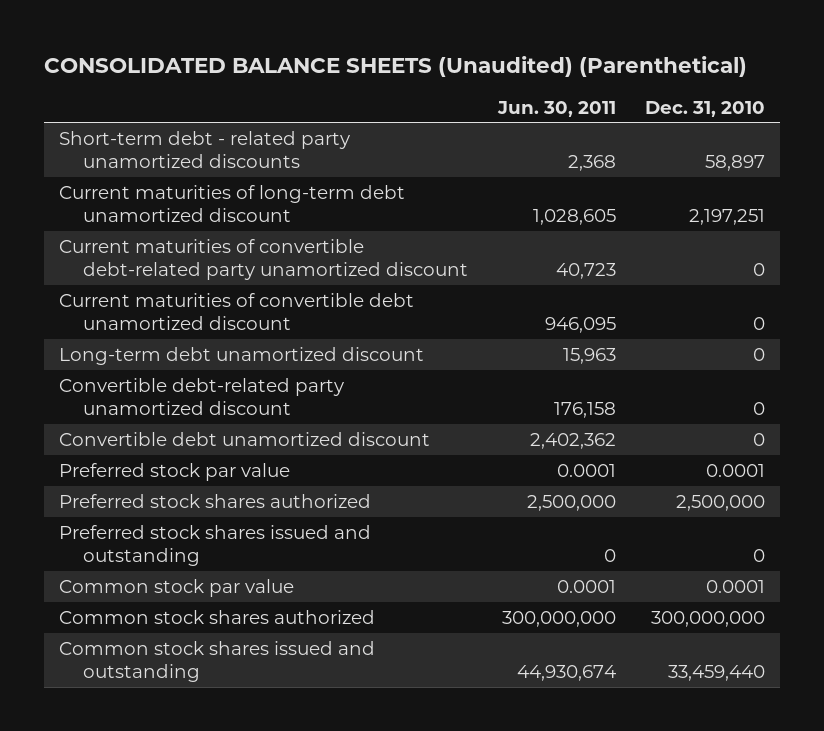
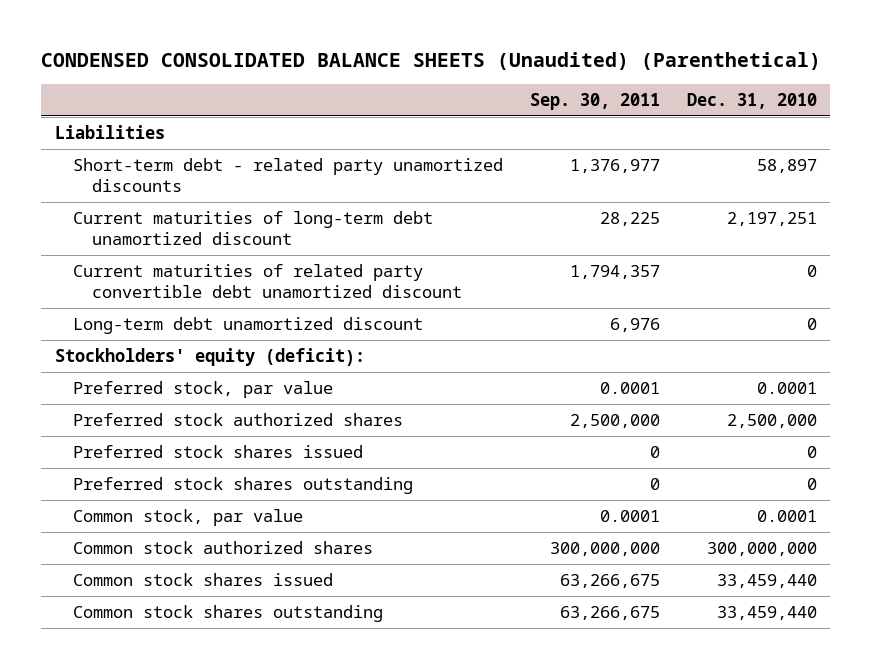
- CONSOLIDATED BALANCE SHEETS (Unaudited) (Parenthetical)
+ CONDENSED CONSOLIDATED BALANCE SHEETS (Unaudited) (Parenthetical)
- | Jun. 30, 2011 | Dec. 31, 2010
+ | Sep. 30, 2011 | Dec. 31, 2010
+ Liabilities
- Current maturities of convertible debt-related party unamortized discount | 40,723 | 0
- Current maturities of convertible debt unamortized discount | 946,095 | 0
+ Current maturities of related party convertible debt unamortized discount | 1,794,357 | 0
- Convertible debt-related party unamortized discount | 176,158 | 0
- Convertible debt unamortized discount | 2,402,362 | 0
- Preferred stock par value | 0.0001 | 0.0001
- Preferred stock shares authorized | 2,500,000 | 2,500,000
- Preferred stock shares issued and outstanding | 0 | 0
- Common stock par value | 0.0001 | 0.0001
- Common stock shares authorized | 300,000,000 | 300,000,000
- Common stock shares issued and outstanding | 44,930,674 | 33,459,440
+ Stockholders' equity (deficit):
+ Preferred stock, par value | 0.0001 | 0.0001
+ Preferred stock authorized shares | 2,500,000 | 2,500,000
+ Preferred stock shares issued | 0 | 0
+ Preferred stock shares outstanding | 0 | 0
+ Common stock, par value | 0.0001 | 0.0001
+ Common stock authorized shares | 300,000,000 | 300,000,000
+ Common stock shares issued | 63,266,675 | 33,459,440
+ Common stock shares outstanding | 63,266,675 | 33,459,440

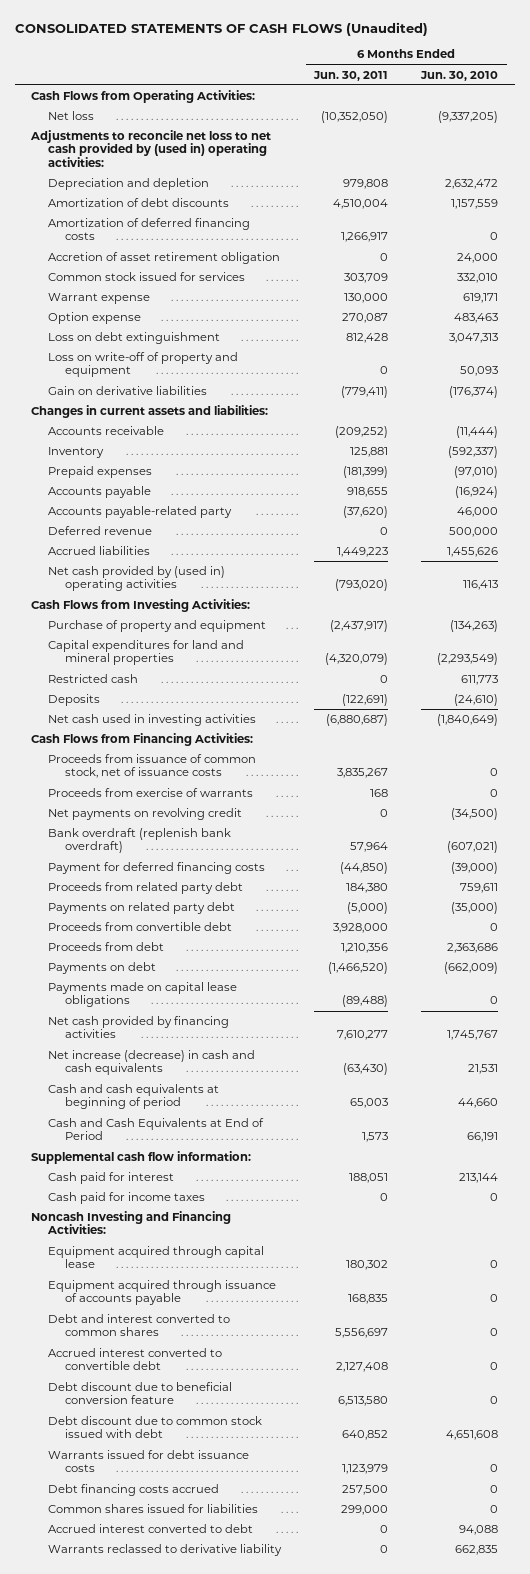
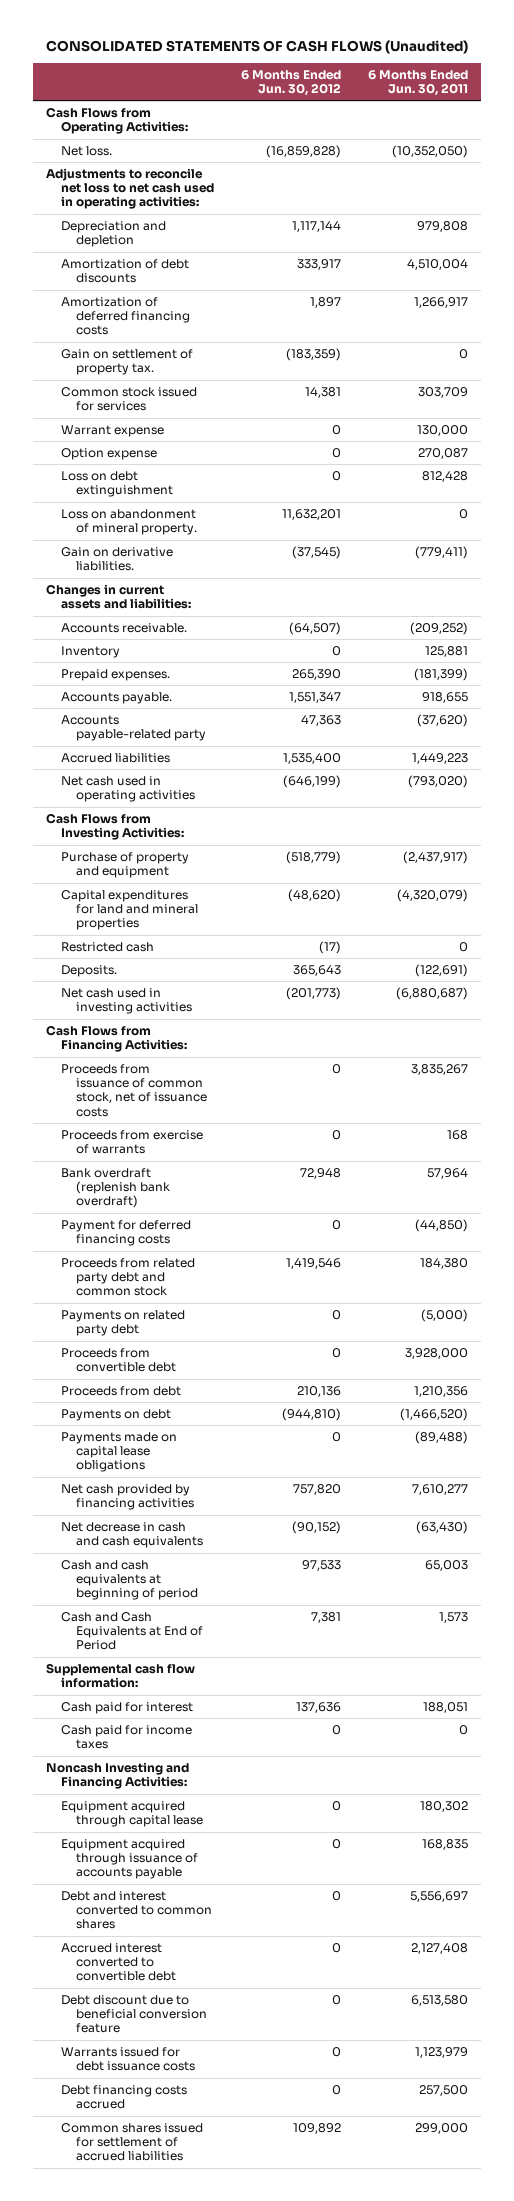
- | 6 Months Ended Jun. 30, 2011 | 6 Months Ended Jun. 30, 2010
+ | 6 Months Ended Jun. 30, 2012 | 6 Months Ended Jun. 30, 2011
- Net loss | (10,352,050) | (9,337,205)
- Adjustments to reconcile net loss to net cash provided by (used in) operating activities:
+ Net loss. | (16,859,828) | (10,352,050)
+ Adjustments to reconcile net loss to net cash used in operating activities:
- Accretion of asset retirement obligation | 0 | 24,000
+ Gain on settlement of property tax. | (183,359) | 0
- Loss on write-off of property and equipment | 0 | 50,093
- Gain on derivative liabilities | (779,411) | (176,374)
+ Loss on abandonment of mineral property. | 11,632,201 | 0
+ Gain on derivative liabilities. | (37,545) | (779,411)
- Accounts receivable | (209,252) | (11,444)
+ Accounts receivable. | (64,507) | (209,252)
- Prepaid expenses | (181,399) | (97,010)
- Accounts payable | 918,655 | (16,924)
+ Prepaid expenses. | 265,390 | (181,399)
+ Accounts payable. | 1,551,347 | 918,655
- Deferred revenue | 0 | 500,000
- Net cash provided by (used in) operating activities | (793,020) | 116,413
+ Net cash used in operating activities | (646,199) | (793,020)
- Deposits | (122,691) | (24,610)
+ Deposits. | 365,643 | (122,691)
- Net payments on revolving credit | 0 | (34,500)
- Proceeds from related party debt | 184,380 | 759,611
+ Proceeds from related party debt and common stock | 1,419,546 | 184,380
- Net increase (decrease) in cash and cash equivalents | (63,430) | 21,531
+ Net decrease in cash and cash equivalents | (90,152) | (63,430)
- Debt discount due to common stock issued with debt | 640,852 | 4,651,608
- Common shares issued for liabilities | 299,000 | 0
- Accrued interest converted to debt | 0 | 94,088
- Warrants reclassed to derivative liability | 0 | 662,835
+ Common shares issued for settlement of accrued liabilities | 109,892 | 299,000

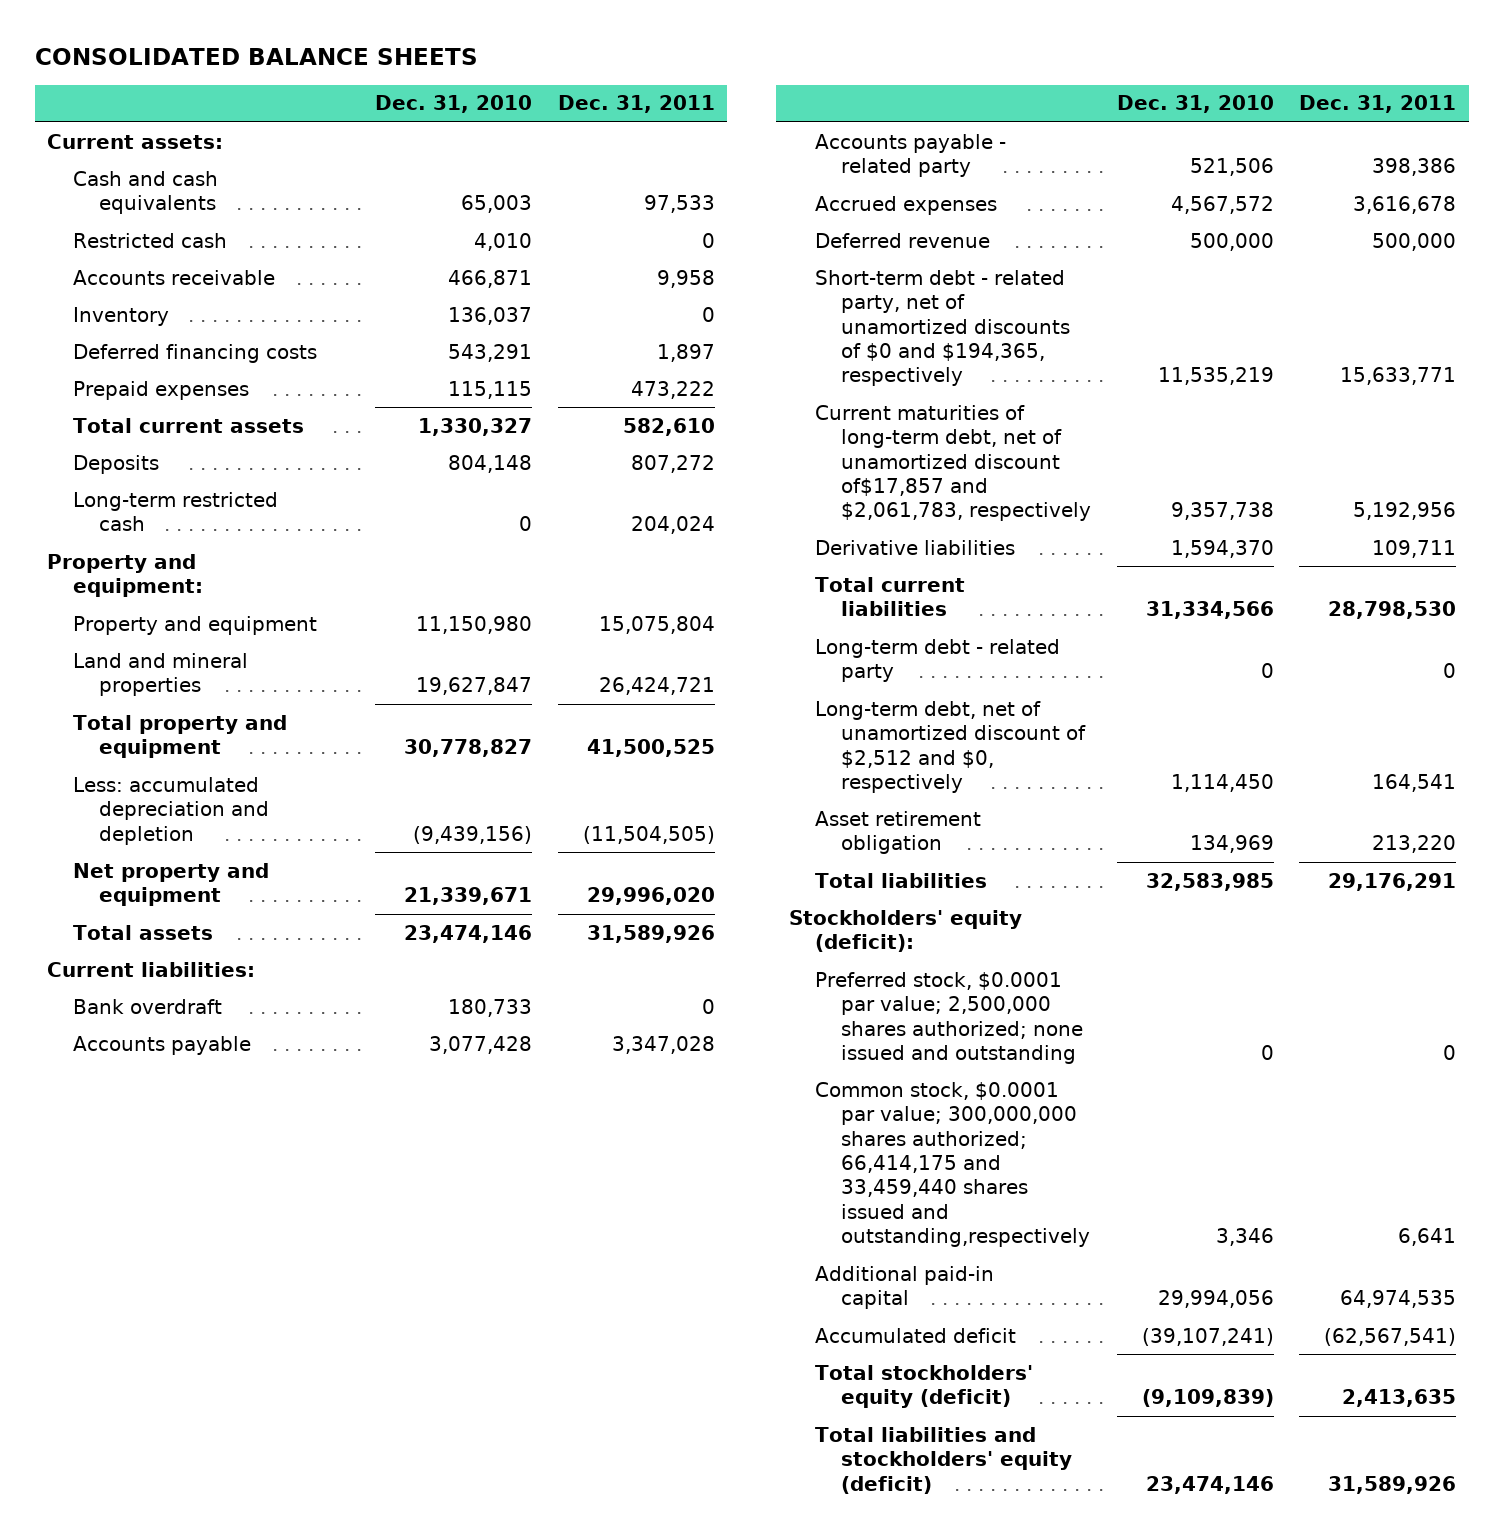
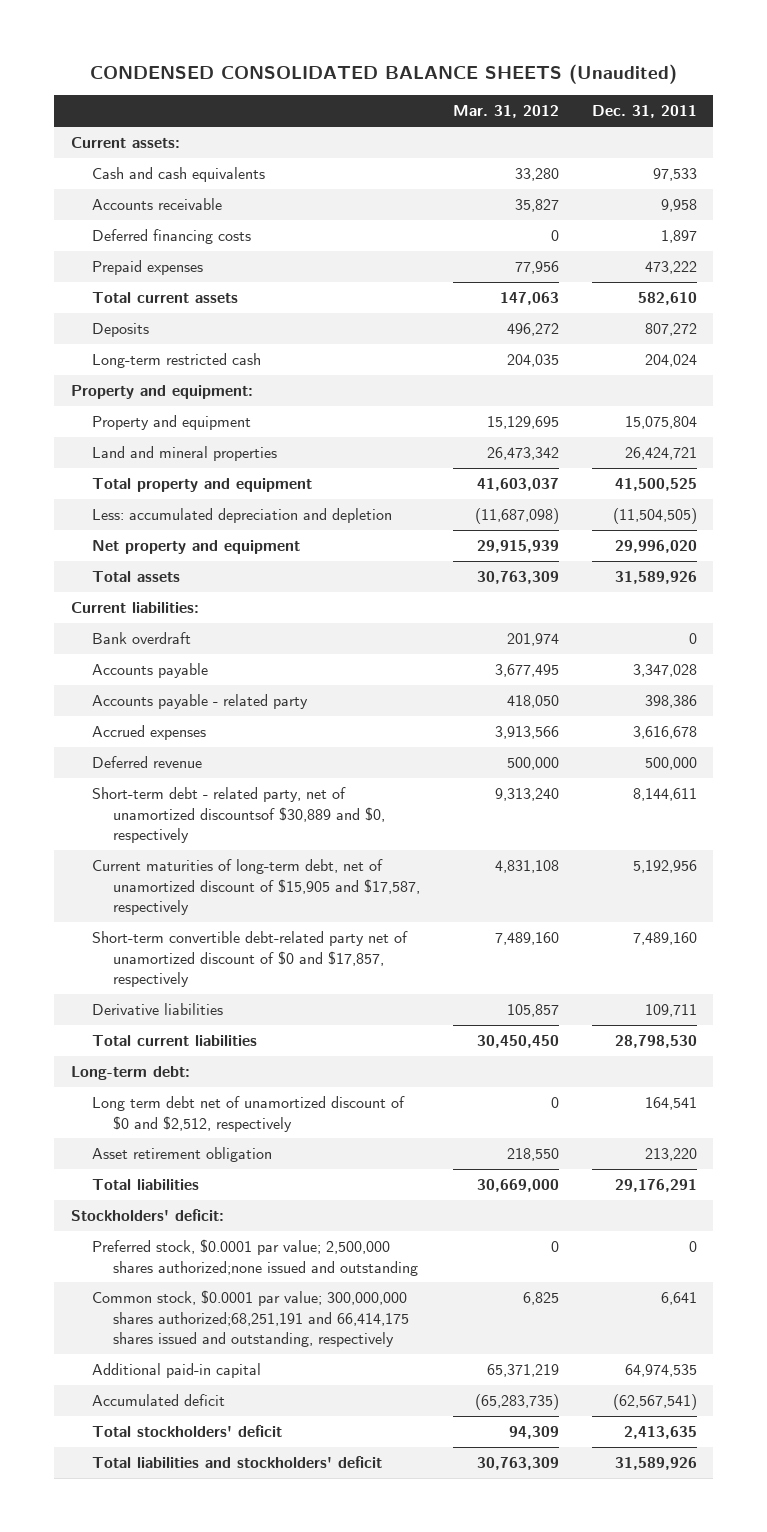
- CONSOLIDATED BALANCE SHEETS
+ CONDENSED CONSOLIDATED BALANCE SHEETS (Unaudited)
- | Dec. 31, 2010 | Dec. 31, 2011
+ | Mar. 31, 2012 | Dec. 31, 2011
- Restricted cash | 4,010 | 0
- Inventory | 136,037 | 0
- Short-term debt - related party, net of unamortized discounts of $0 and $194,365, respectively | 11,535,219 | 15,633,771
- Current maturities of long-term debt, net of unamortized discount of$17,857 and $2,061,783, respectively | 9,357,738 | 5,192,956
+ Short-term debt - related party, net of unamortized discountsof $30,889 and $0, respectively | 9,313,240 | 8,144,611
+ Current maturities of long-term debt, net of unamortized discount of $15,905 and $17,587, respectively | 4,831,108 | 5,192,956
+ Short-term convertible debt-related party net of unamortized discount of $0 and $17,857, respectively | 7,489,160 | 7,489,160
- Long-term debt - related party | 0 | 0
- Long-term debt, net of unamortized discount of $2,512 and $0, respectively | 1,114,450 | 164,541
+ Long-term debt:
+ Long term debt net of unamortized discount of $0 and $2,512, respectively | 0 | 164,541
- Stockholders' equity (deficit):
- Preferred stock, $0.0001 par value; 2,500,000 shares authorized; none issued and outstanding | 0 | 0
- Common stock, $0.0001 par value; 300,000,000 shares authorized; 66,414,175 and 33,459,440 shares issued and outstanding,respectively | 3,346 | 6,641
+ Stockholders' deficit:
+ Preferred stock, $0.0001 par value; 2,500,000 shares authorized;none issued and outstanding | 0 | 0
+ Common stock, $0.0001 par value; 300,000,000 shares authorized;68,251,191 and 66,414,175 shares issued and outstanding, respectively | 6,825 | 6,641
- Total stockholders' equity (deficit) | (9,109,839) | 2,413,635
- Total liabilities and stockholders' equity (deficit) | 23,474,146 | 31,589,926
+ Total stockholders' deficit | 94,309 | 2,413,635
+ Total liabilities and stockholders' deficit | 30,763,309 | 31,589,926

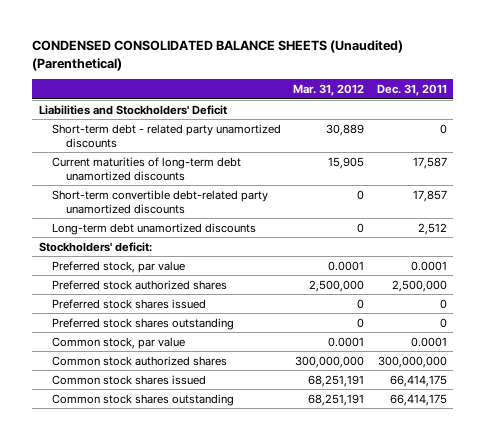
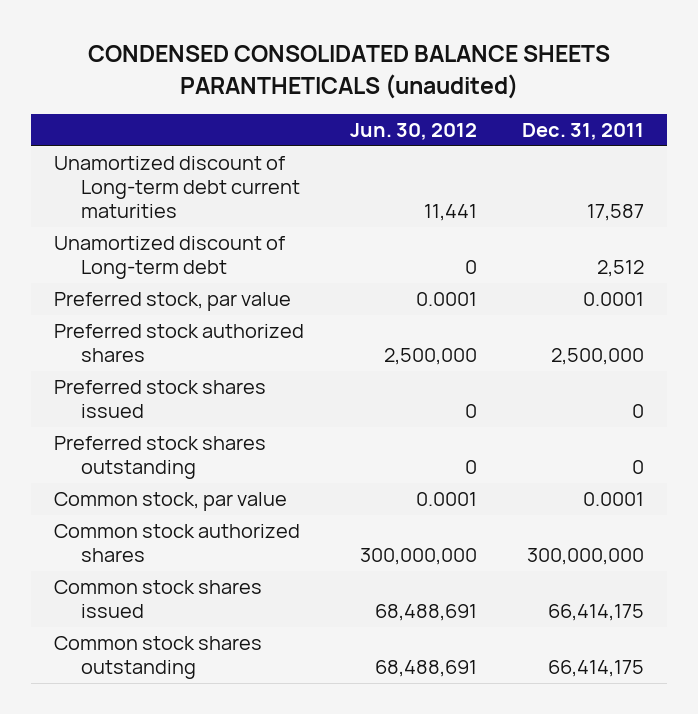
- CONDENSED CONSOLIDATED BALANCE SHEETS (Unaudited) (Parenthetical)
+ CONDENSED CONSOLIDATED BALANCE SHEETS PARANTHETICALS (unaudited)
- | Mar. 31, 2012 | Dec. 31, 2011
+ | Jun. 30, 2012 | Dec. 31, 2011
- Liabilities and Stockholders' Deficit
- Short-term debt - related party unamortized discounts | 30,889 | 0
- Current maturities of long-term debt unamortized discounts | 15,905 | 17,587
- Short-term convertible debt-related party unamortized discounts | 0 | 17,857
- Long-term debt unamortized discounts | 0 | 2,512
- Stockholders' deficit:
+ Unamortized discount of Long-term debt current maturities | 11,441 | 17,587
+ Unamortized discount of Long-term debt | 0 | 2,512

